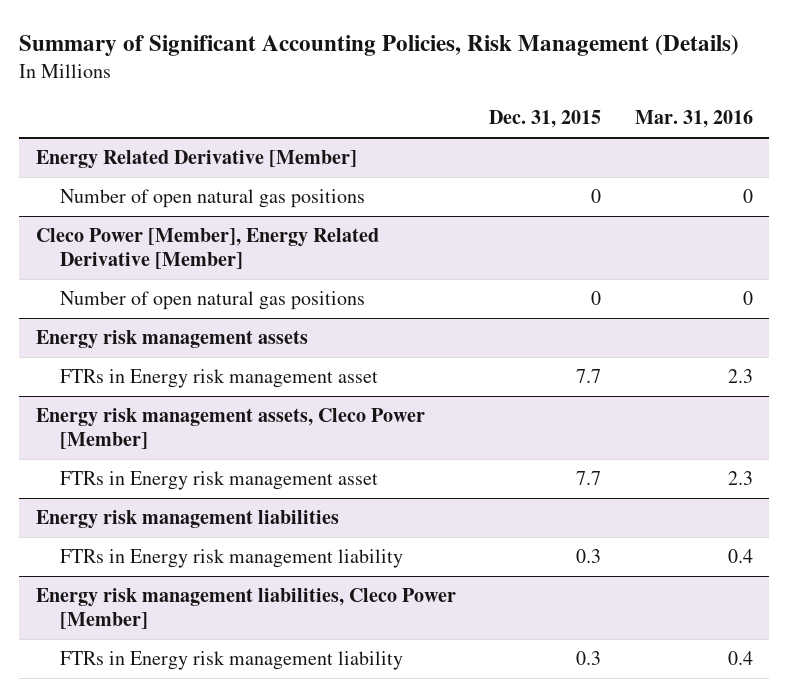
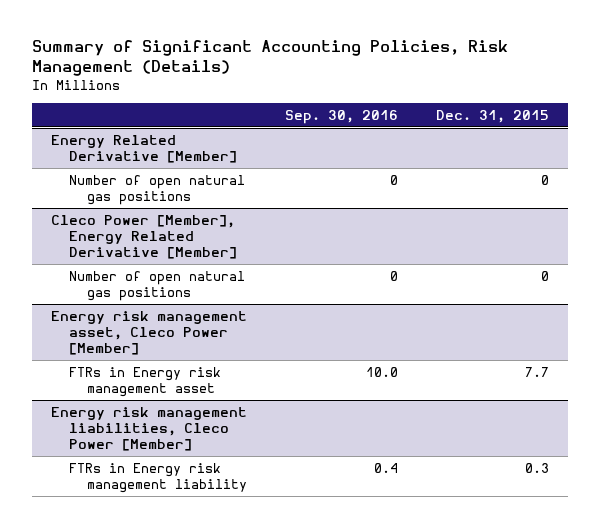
- | Dec. 31, 2015 | Mar. 31, 2016
+ | Sep. 30, 2016 | Dec. 31, 2015
- Energy risk management assets
- FTRs in Energy risk management asset | 7.7 | 2.3
- Energy risk management assets, Cleco Power [Member]
+ Energy risk management asset, Cleco Power [Member]
- Energy risk management liabilities
- FTRs in Energy risk management liability | 0.3 | 0.4

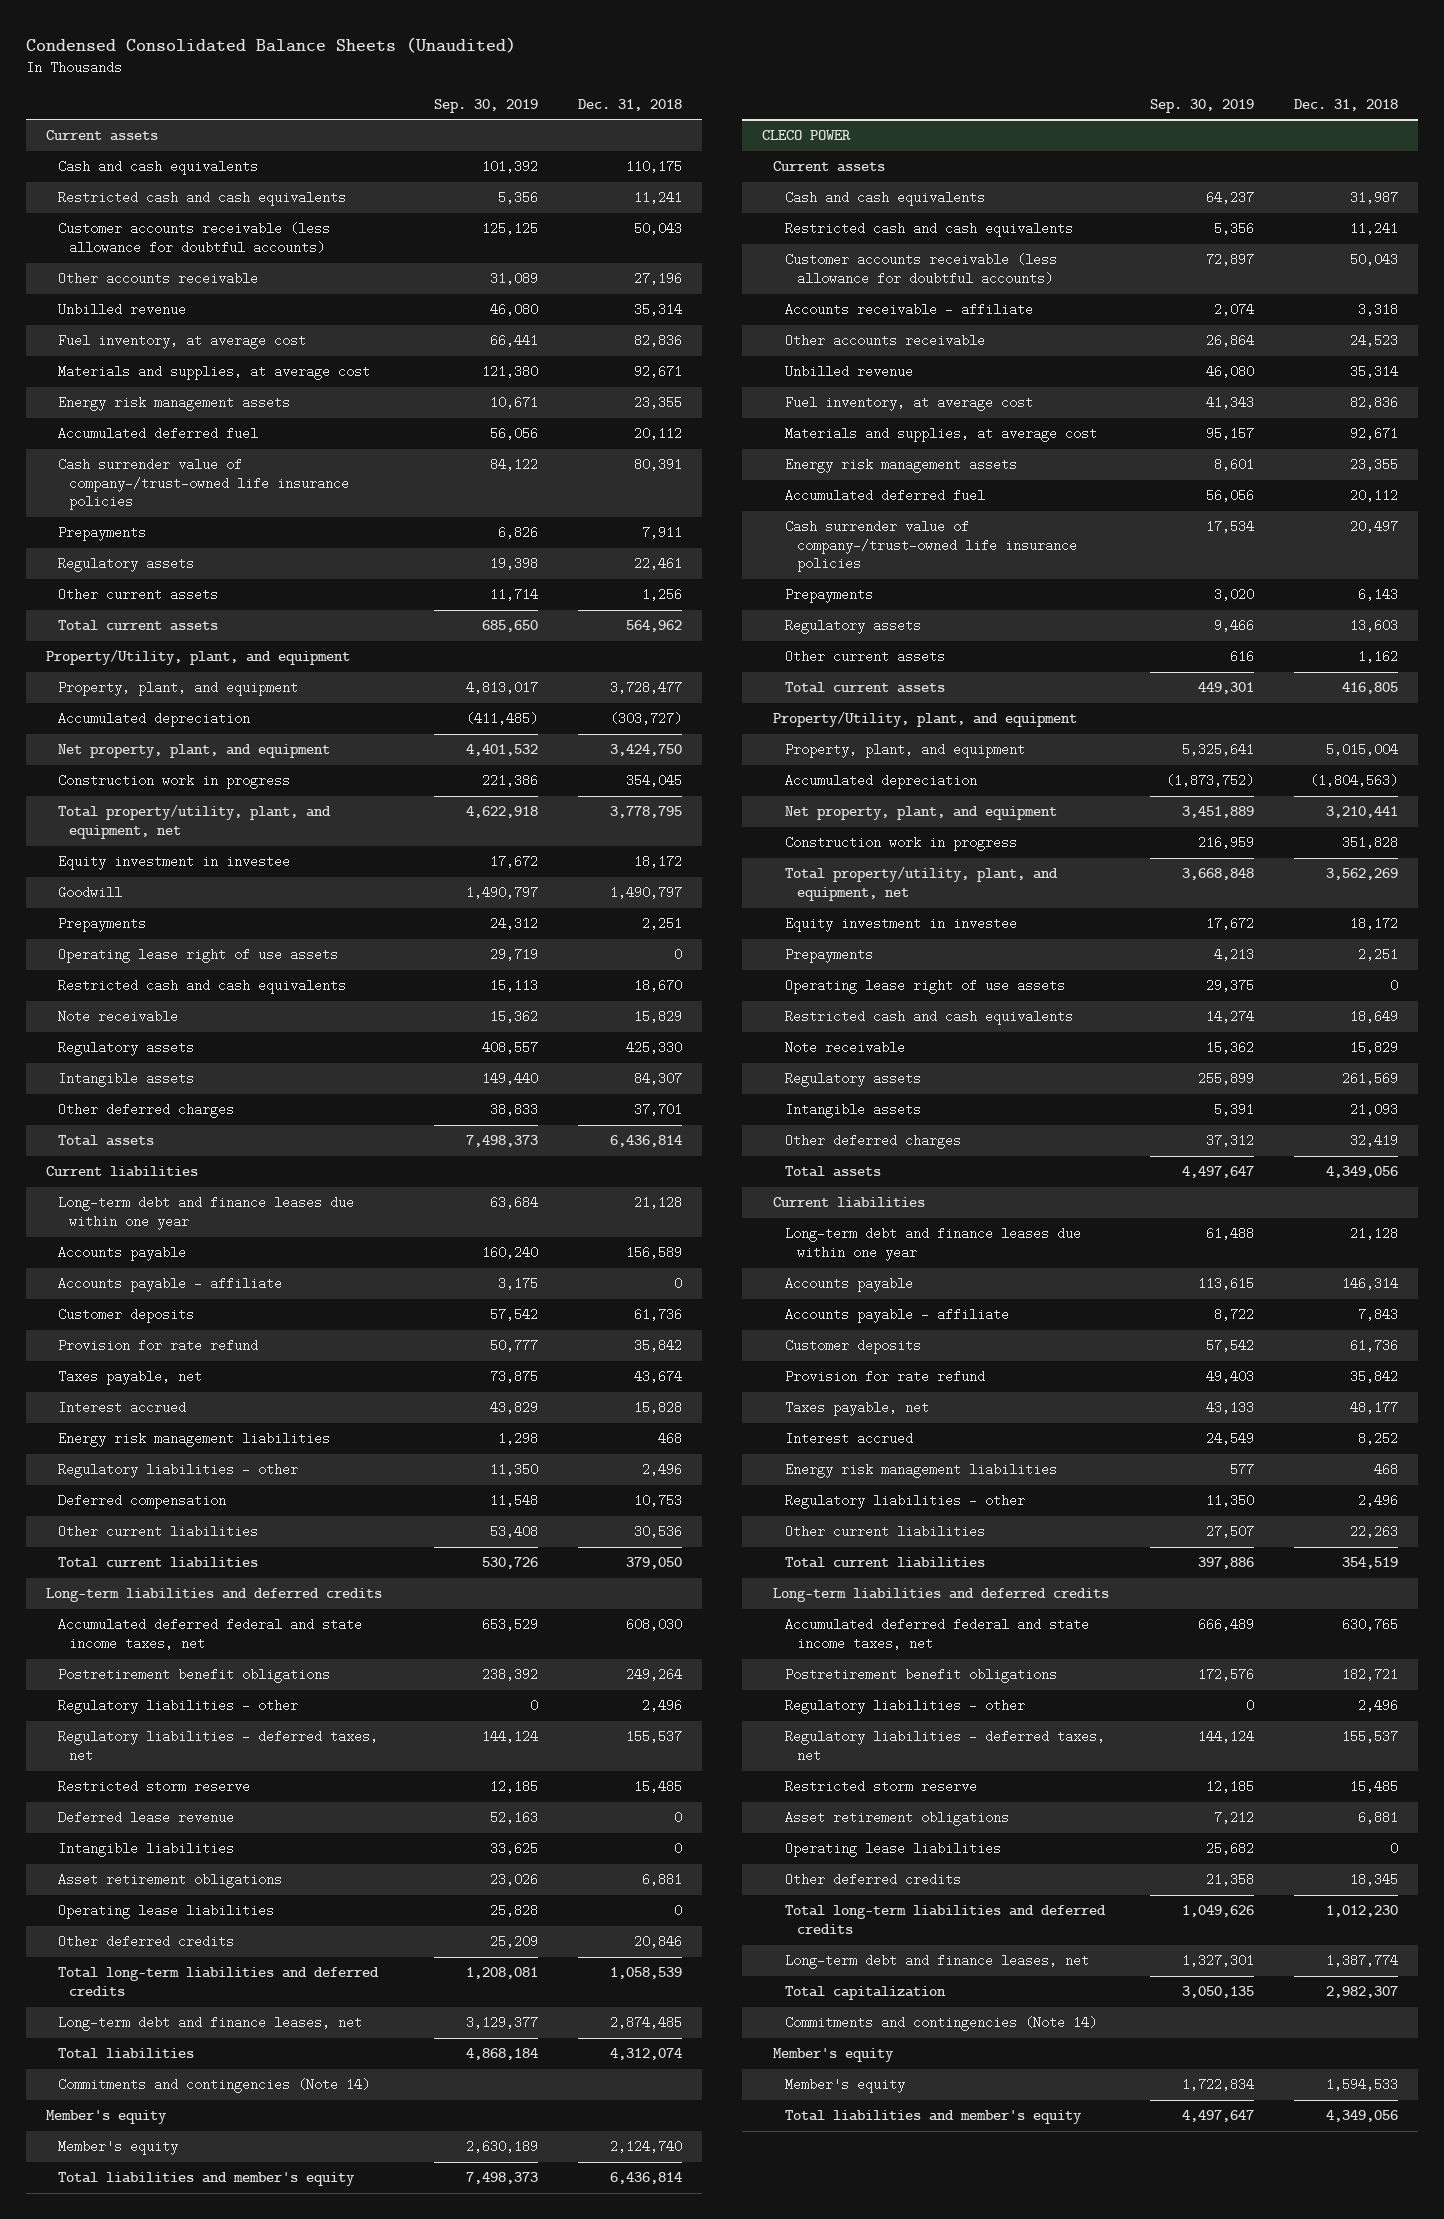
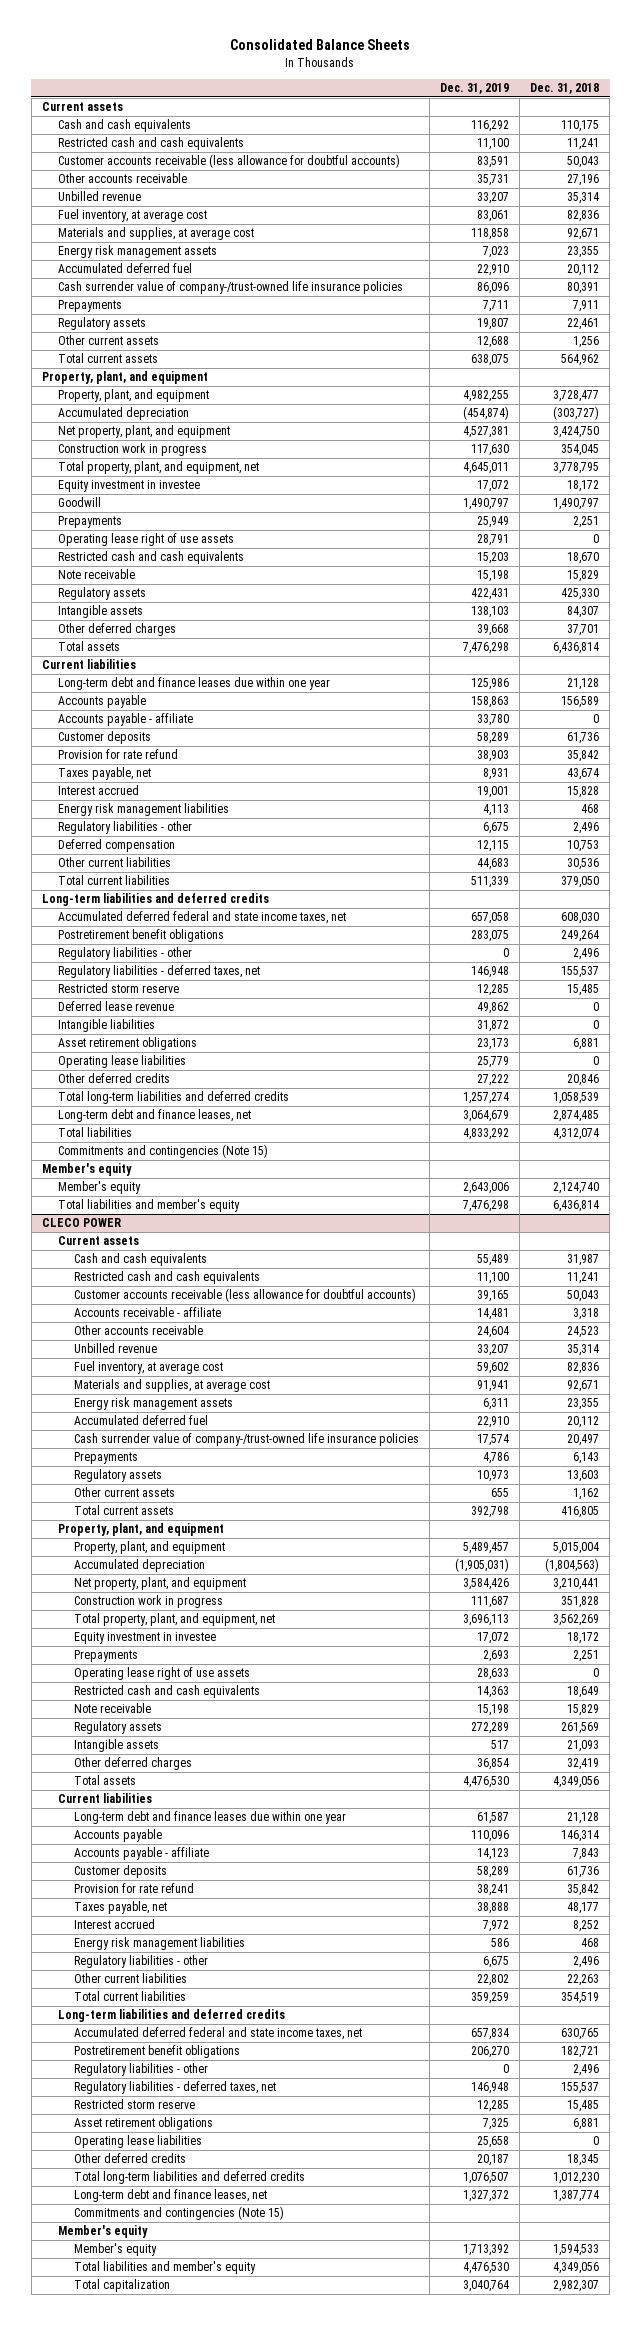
- Condensed Consolidated Balance Sheets (Unaudited)
+ Consolidated Balance Sheets
- | Sep. 30, 2019 | Dec. 31, 2018
+ | Dec. 31, 2019 | Dec. 31, 2018
- Property/Utility, plant, and equipment
+ Property, plant, and equipment
- Total property/utility, plant, and equipment, net | 4,622,918 | 3,778,795
+ Total property, plant, and equipment, net | 4,645,011 | 3,778,795
- Commitments and contingencies (Note 14)
+ Commitments and contingencies (Note 15)
@ CLECO POWER
- Property/Utility, plant, and equipment
+ Property, plant, and equipment
- Total property/utility, plant, and equipment, net | 3,668,848 | 3,562,269
+ Total property, plant, and equipment, net | 3,696,113 | 3,562,269
- Commitments and contingencies (Note 14)
+ Commitments and contingencies (Note 15)
moved down: Total capitalization | 3,040,764 | 2,982,307

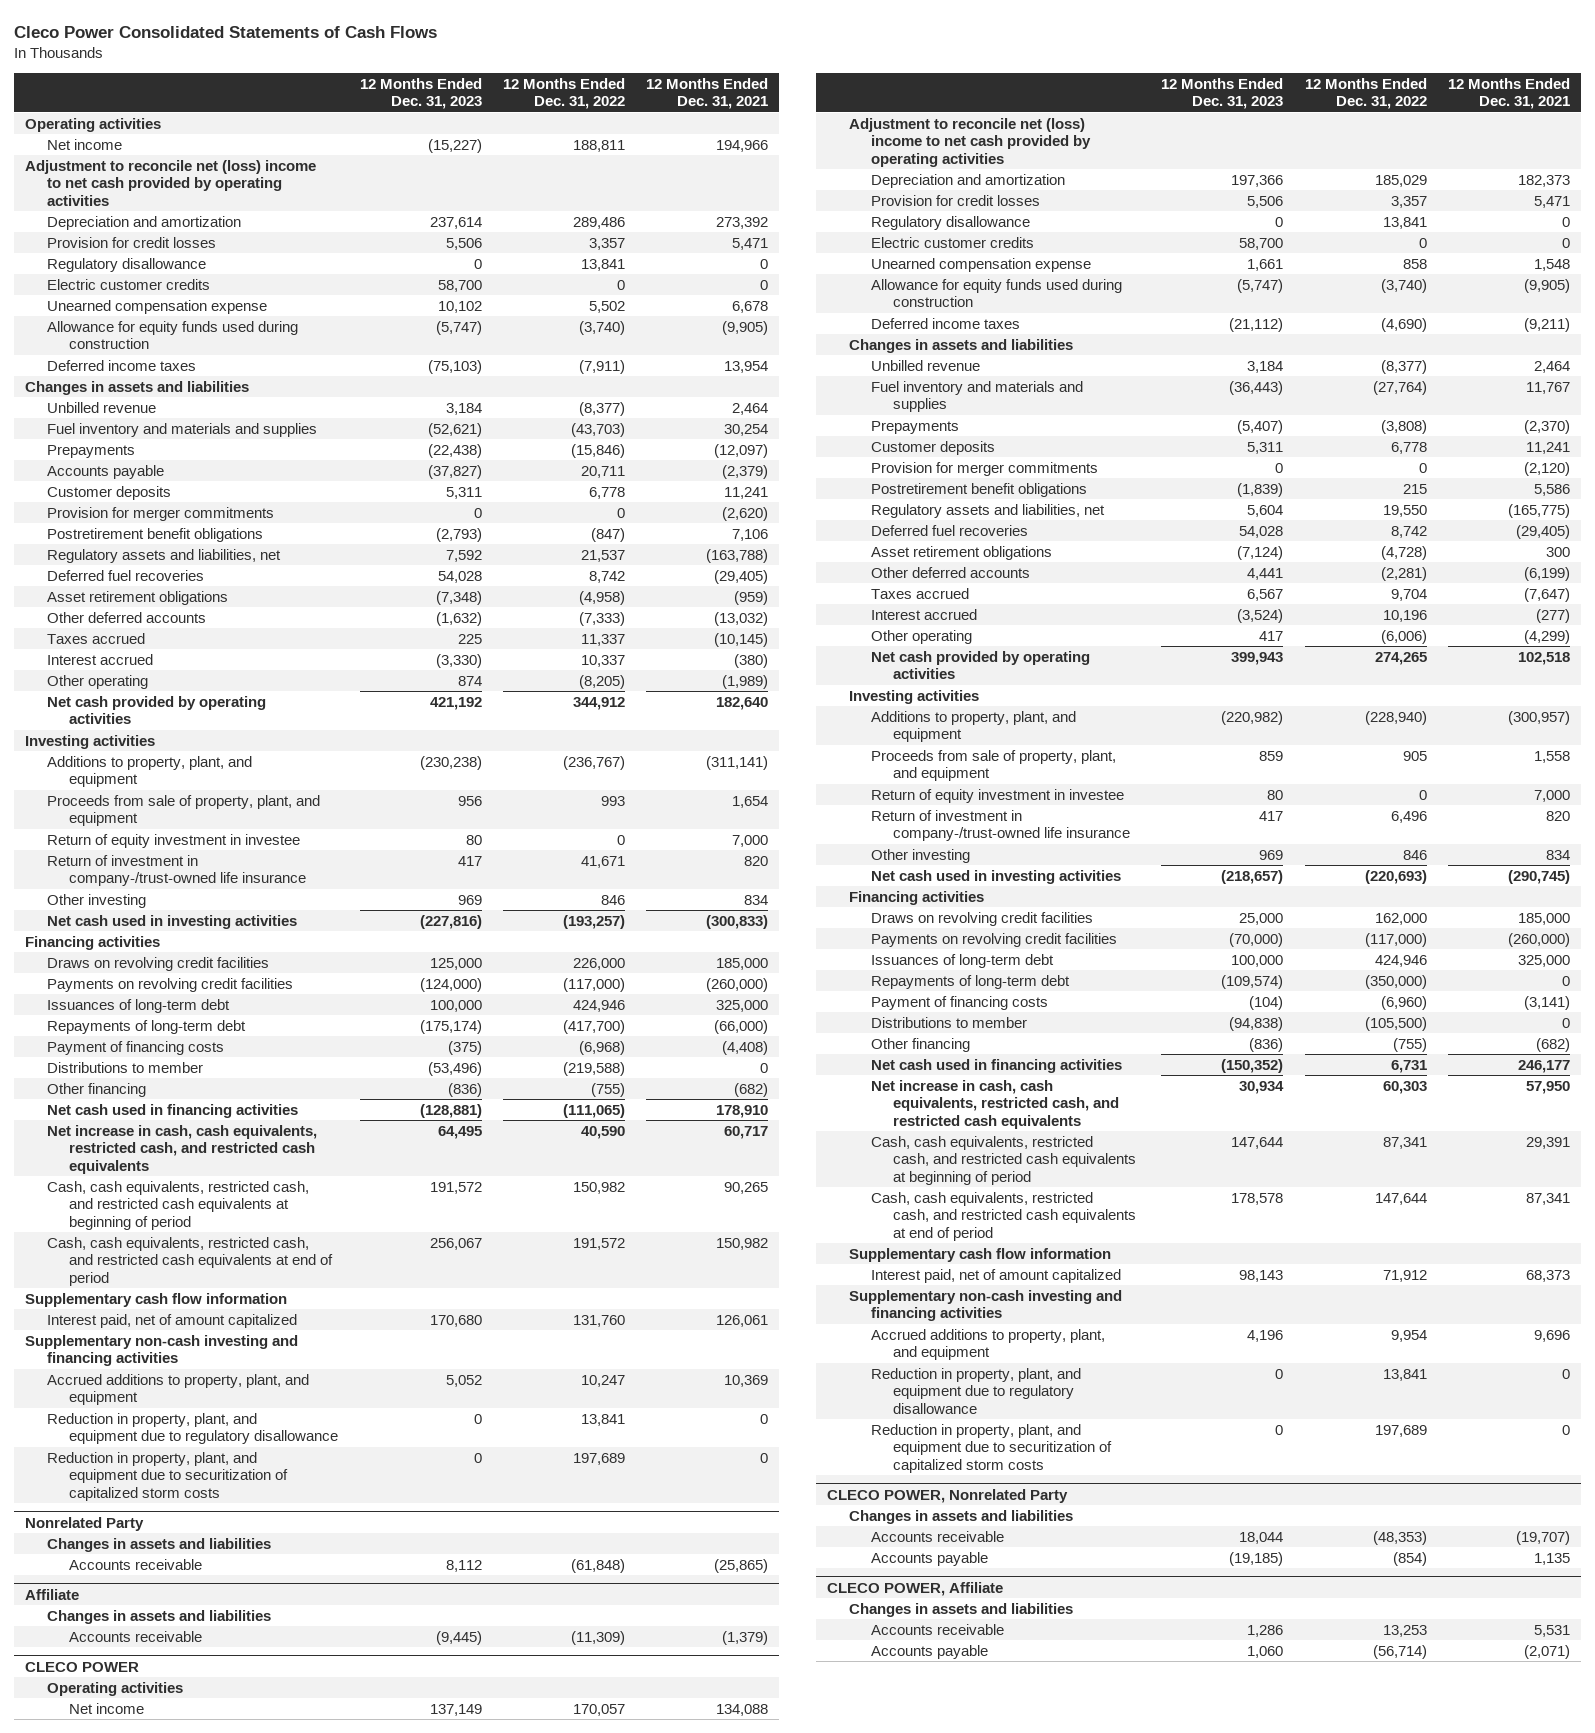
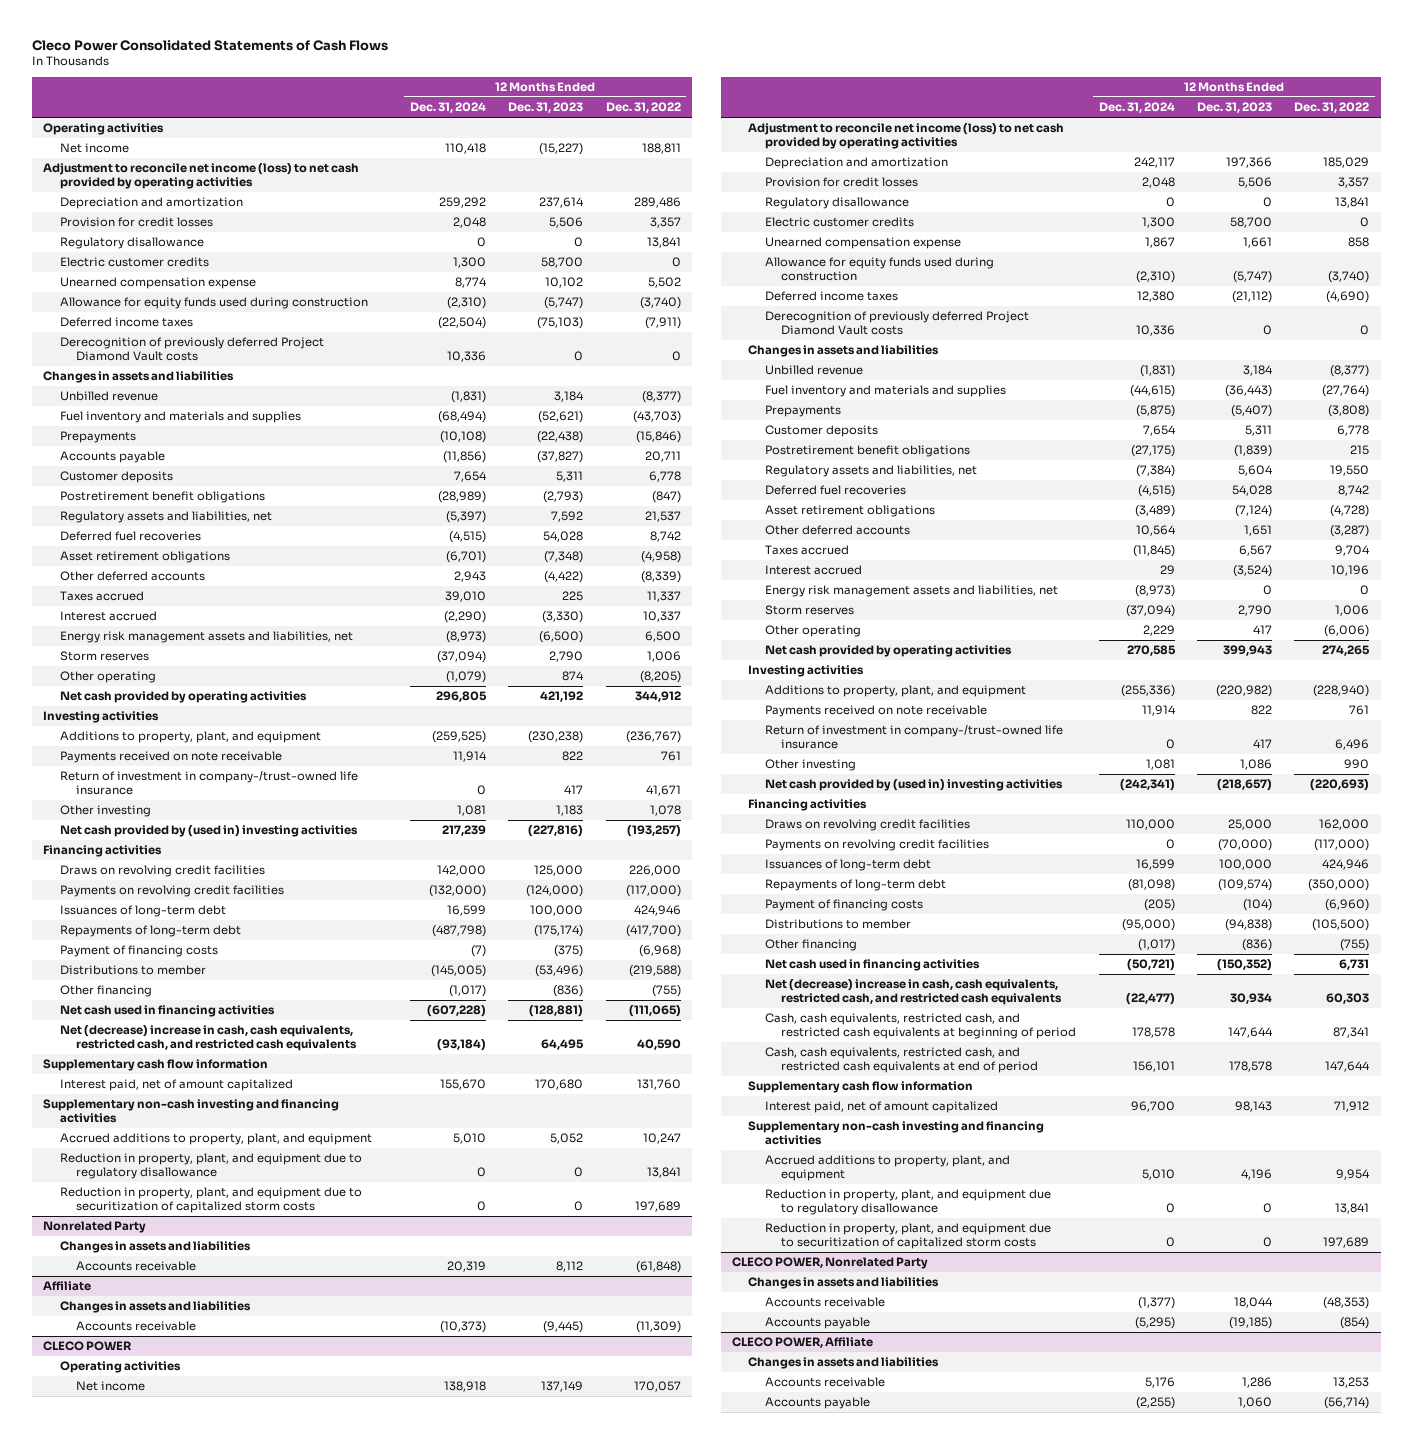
- | 12 Months Ended Dec. 31, 2023 | 12 Months Ended Dec. 31, 2022 | 12 Months Ended Dec. 31, 2021
+ | 12 Months Ended Dec. 31, 2024 | 12 Months Ended Dec. 31, 2023 | 12 Months Ended Dec. 31, 2022
- Adjustment to reconcile net (loss) income to net cash provided by operating activities
+ Adjustment to reconcile net income (loss) to net cash provided by operating activities
+ Derecognition of previously deferred Project Diamond Vault costs | 10,336 | 0 | 0
- Provision for merger commitments | 0 | 0 | (2,620)
- Other deferred accounts | (1,632) | (7,333) | (13,032)
+ Other deferred accounts | 2,943 | (4,422) | (8,339)
+ Energy risk management assets and liabilities, net | (8,973) | (6,500) | 6,500
+ Storm reserves | (37,094) | 2,790 | 1,006
- Proceeds from sale of property, plant, and equipment | 956 | 993 | 1,654
- Return of equity investment in investee | 80 | 0 | 7,000
+ Payments received on note receivable | 11,914 | 822 | 761
- Other investing | 969 | 846 | 834
- Net cash used in investing activities | (227,816) | (193,257) | (300,833)
+ Other investing | 1,081 | 1,183 | 1,078
+ Net cash provided by (used in) investing activities | 217,239 | (227,816) | (193,257)
- Net increase in cash, cash equivalents, restricted cash, and restricted cash equivalents | 64,495 | 40,590 | 60,717
- Cash, cash equivalents, restricted cash, and restricted cash equivalents at beginning of period | 191,572 | 150,982 | 90,265
- Cash, cash equivalents, restricted cash, and restricted cash equivalents at end of period | 256,067 | 191,572 | 150,982
+ Net (decrease) increase in cash, cash equivalents, restricted cash, and restricted cash equivalents | (93,184) | 64,495 | 40,590
@ CLECO POWER
- Adjustment to reconcile net (loss) income to net cash provided by operating activities
+ Adjustment to reconcile net income (loss) to net cash provided by operating activities
+ Derecognition of previously deferred Project Diamond Vault costs | 10,336 | 0 | 0
- Provision for merger commitments | 0 | 0 | (2,120)
- Other deferred accounts | 4,441 | (2,281) | (6,199)
+ Other deferred accounts | 10,564 | 1,651 | (3,287)
+ Energy risk management assets and liabilities, net | (8,973) | 0 | 0
+ Storm reserves | (37,094) | 2,790 | 1,006
- Proceeds from sale of property, plant, and equipment | 859 | 905 | 1,558
- Return of equity investment in investee | 80 | 0 | 7,000
+ Payments received on note receivable | 11,914 | 822 | 761
- Other investing | 969 | 846 | 834
- Net cash used in investing activities | (218,657) | (220,693) | (290,745)
+ Other investing | 1,081 | 1,086 | 990
+ Net cash provided by (used in) investing activities | (242,341) | (218,657) | (220,693)
- Net increase in cash, cash equivalents, restricted cash, and restricted cash equivalents | 30,934 | 60,303 | 57,950
+ Net (decrease) increase in cash, cash equivalents, restricted cash, and restricted cash equivalents | (22,477) | 30,934 | 60,303

